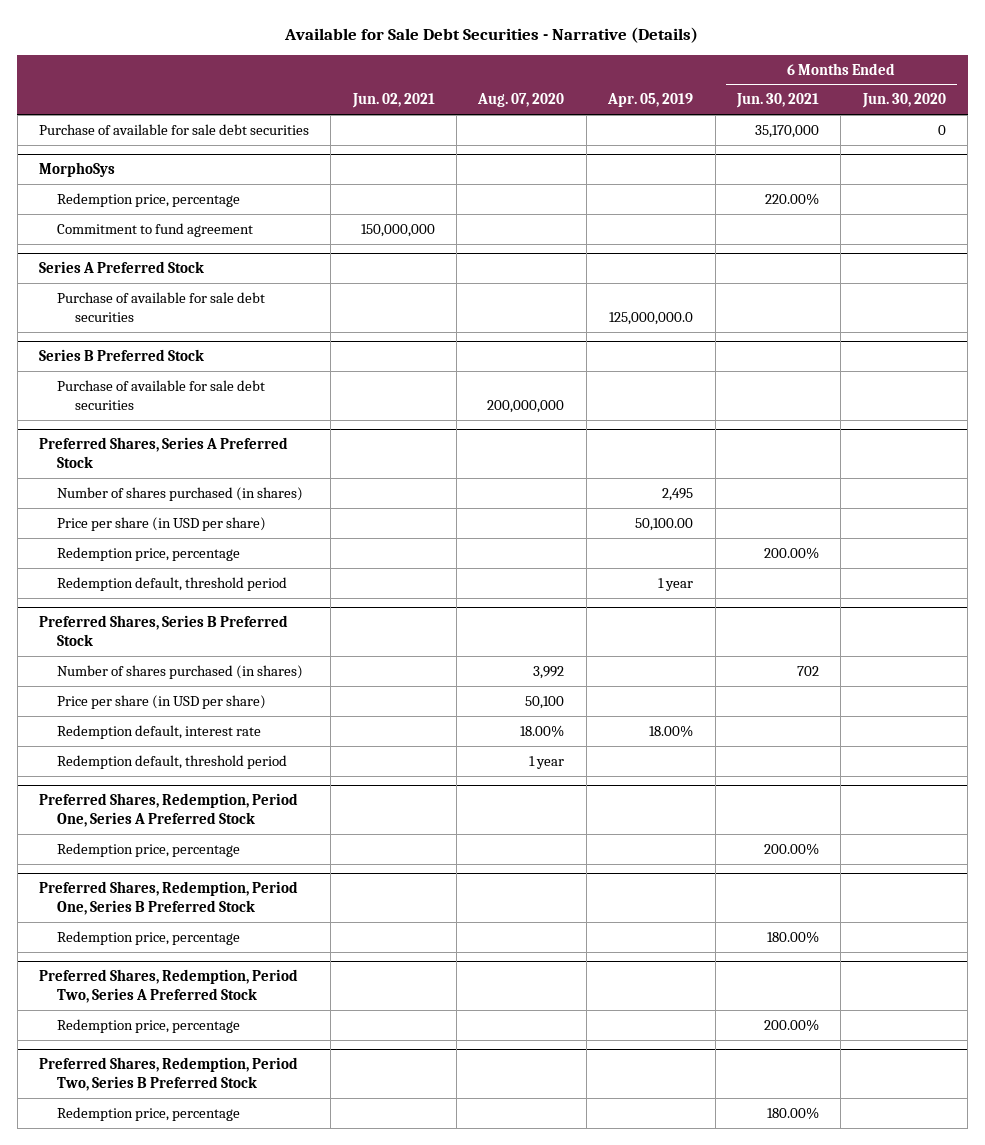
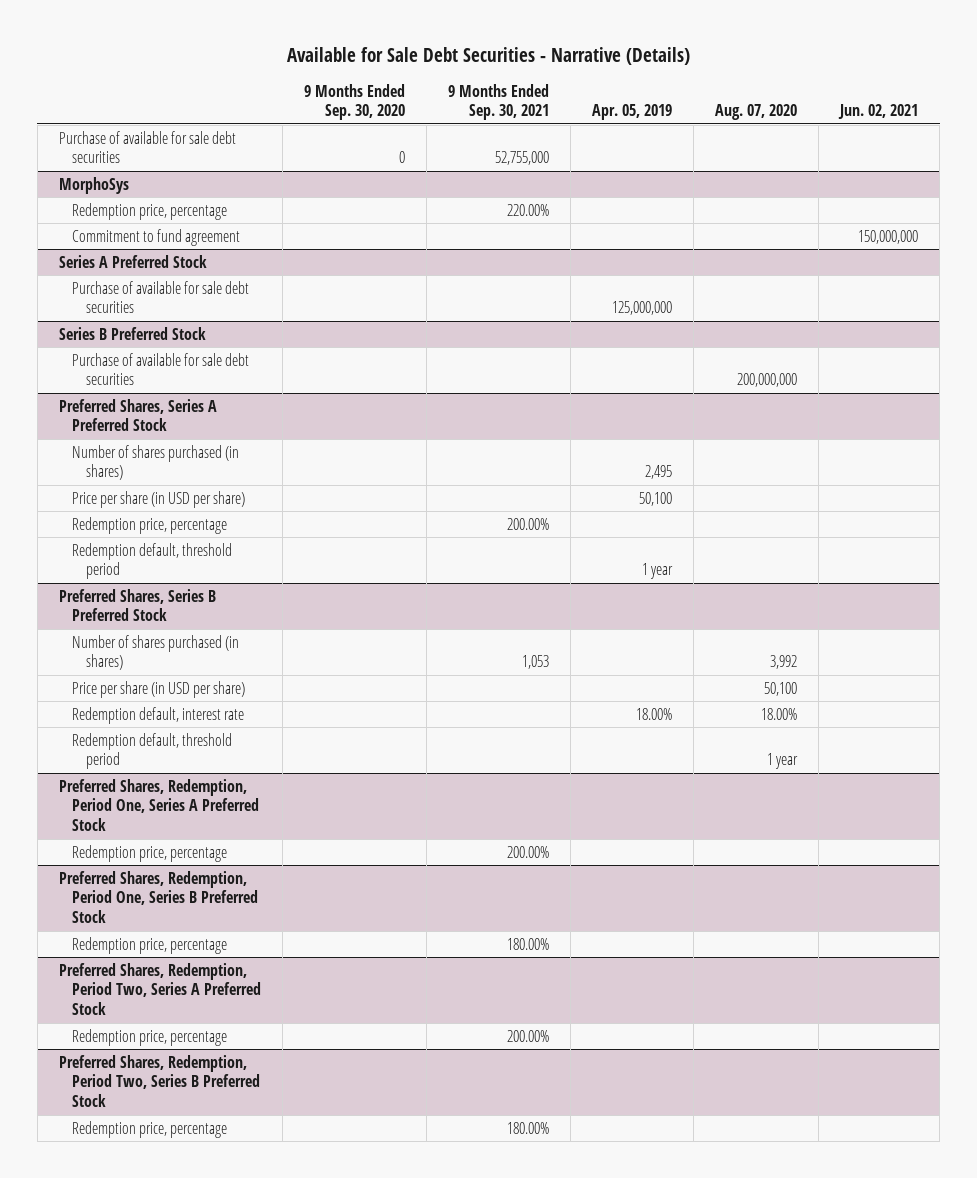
- | Jun. 02, 2021 | Aug. 07, 2020 | Apr. 05, 2019 | 6 Months Ended Jun. 30, 2021 | 6 Months Ended Jun. 30, 2020
+ | 9 Months Ended Sep. 30, 2020 | 9 Months Ended Sep. 30, 2021 | Apr. 05, 2019 | Aug. 07, 2020 | Jun. 02, 2021
@ Series A Preferred Stock
- Purchase of available for sale debt securities | | | 125,000,000.0 | |
+ Purchase of available for sale debt securities | | | 125,000,000 | |
@ Preferred Shares, Series A Preferred Stock
- Price per share (in USD per share) | | | 50,100.00 | |
+ Price per share (in USD per share) | | | 50,100 | |

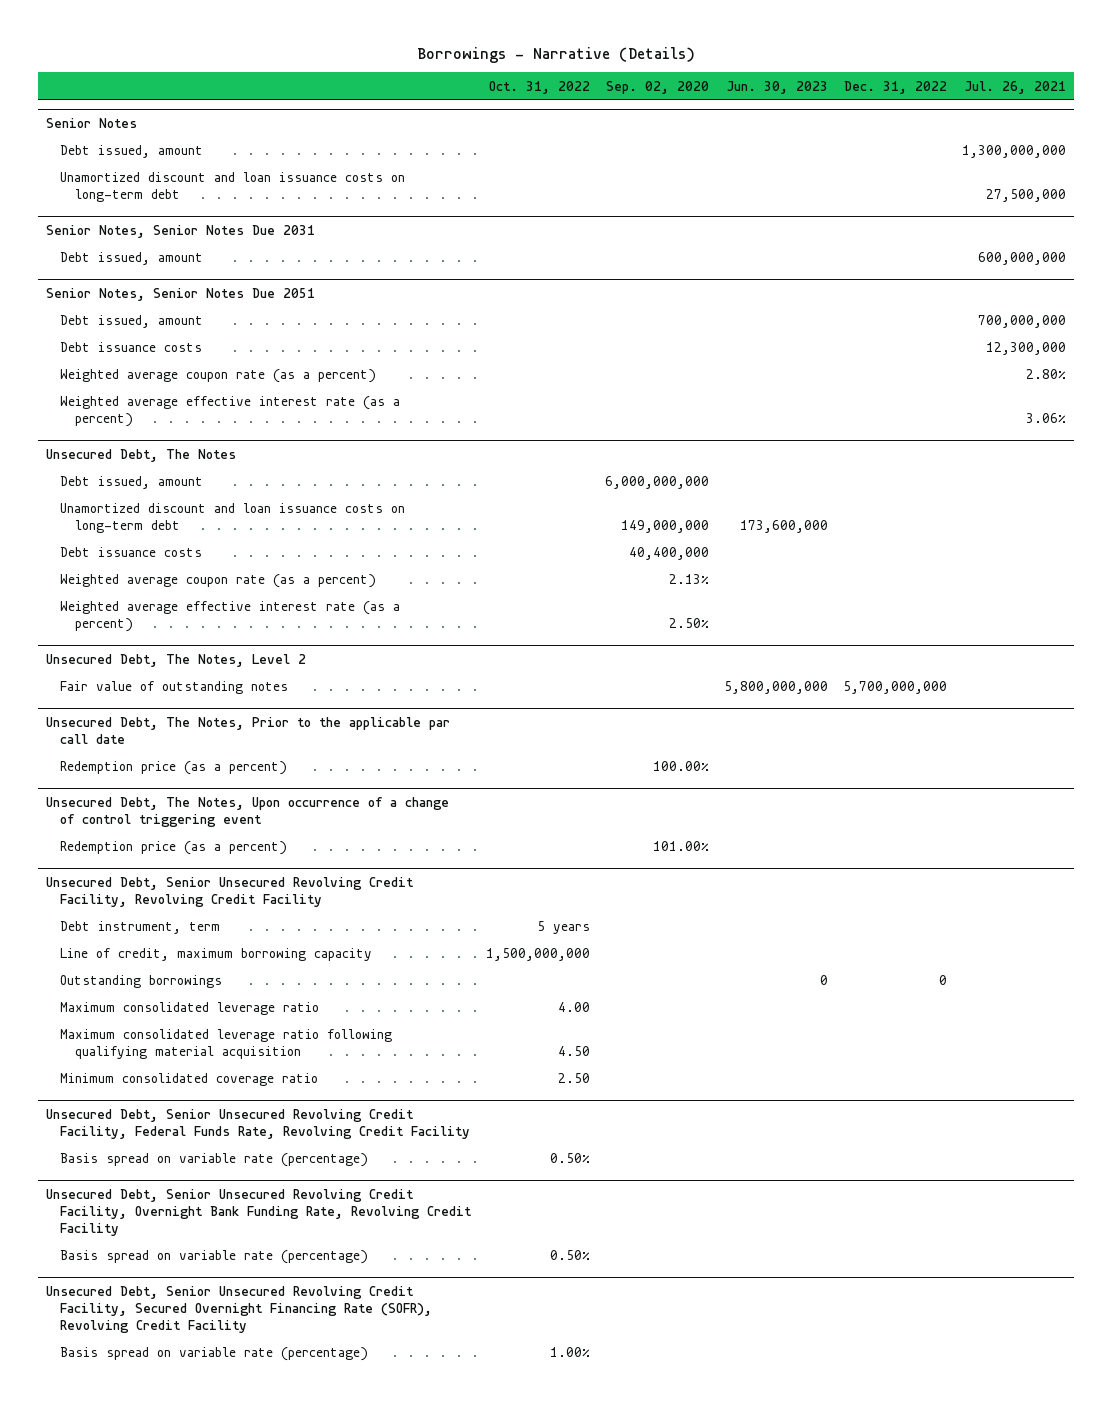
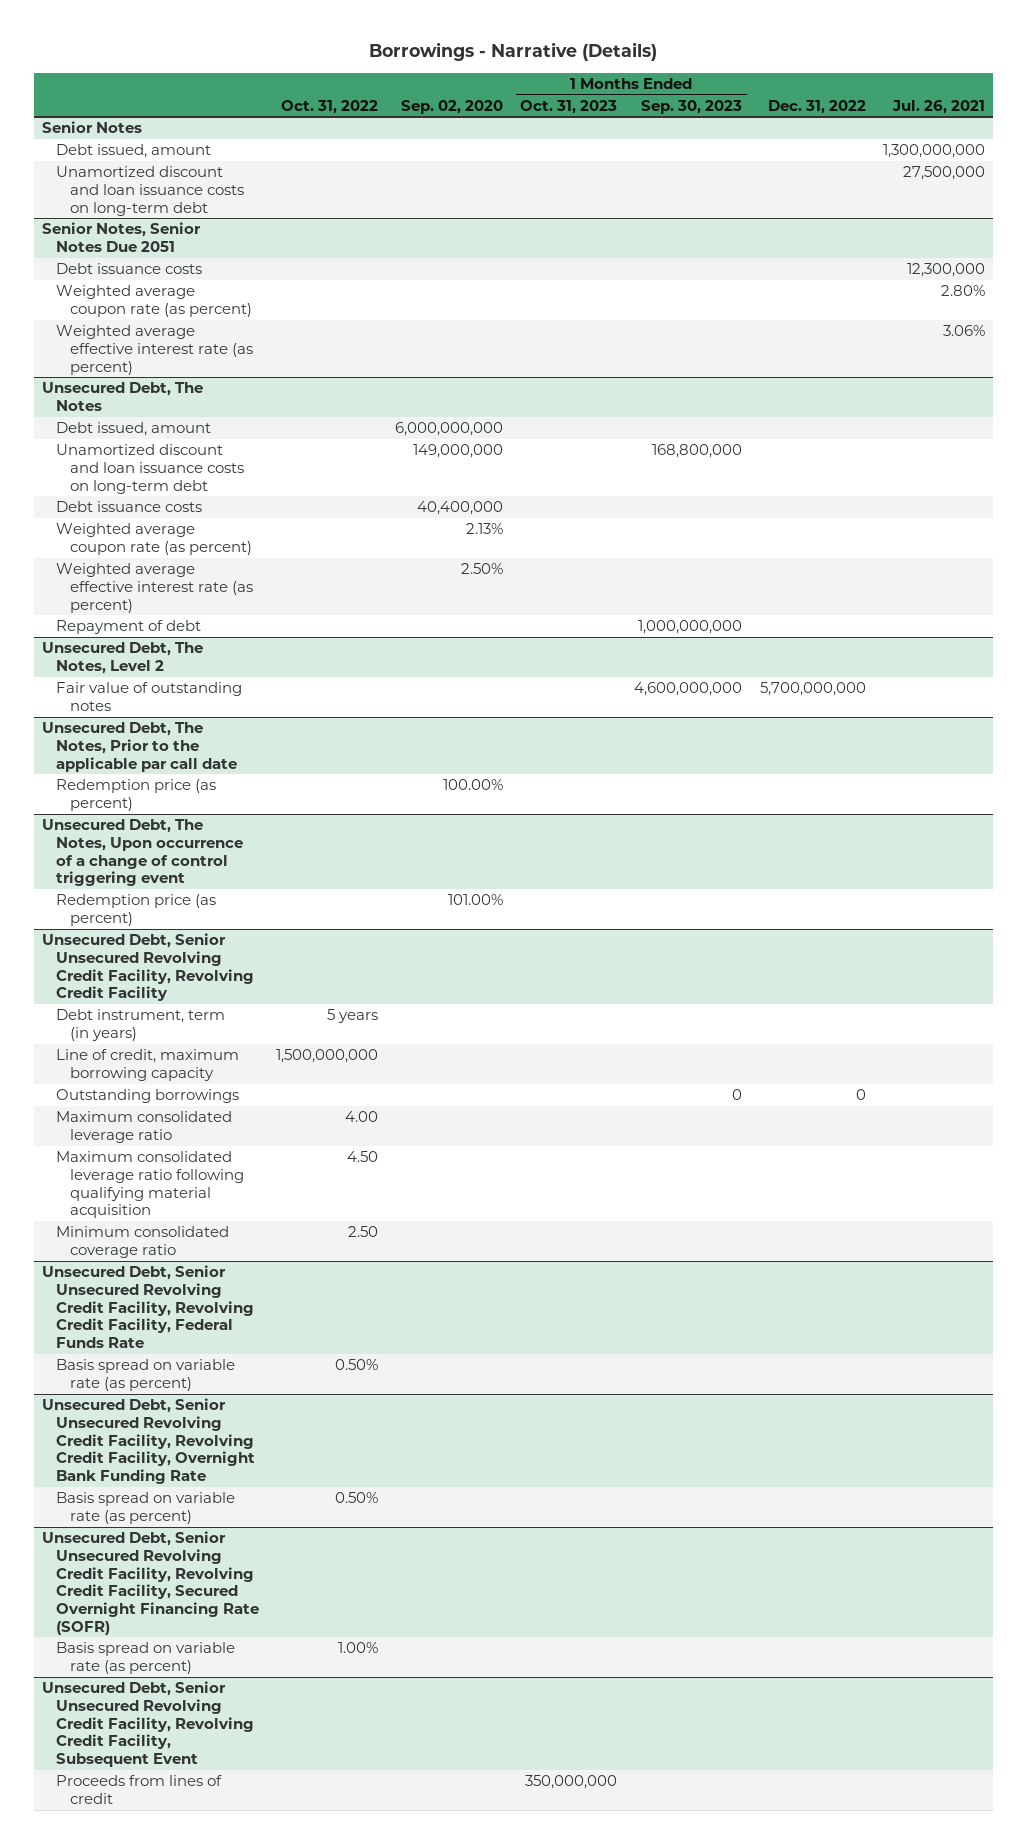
- | Oct. 31, 2022 | Sep. 02, 2020 | Jun. 30, 2023 | Dec. 31, 2022 | Jul. 26, 2021
+ | Oct. 31, 2022 | Sep. 02, 2020 | 1 Months Ended Oct. 31, 2023 | 1 Months Ended Sep. 30, 2023 | Dec. 31, 2022 | Jul. 26, 2021
- Senior Notes, Senior Notes Due 2031
- Debt issued, amount | | | | | 600,000,000
@ Senior Notes, Senior Notes Due 2051
- Debt issued, amount | | | | | 700,000,000
- Weighted average coupon rate (as a percent) | | | | | 2.80%
- Weighted average effective interest rate (as a percent) | | | | | 3.06%
+ Weighted average coupon rate (as percent) | | | | | | 2.80%
+ Weighted average effective interest rate (as percent) | | | | | | 3.06%
@ Unsecured Debt, The Notes
- Weighted average coupon rate (as a percent) | | 2.13% | | |
- Weighted average effective interest rate (as a percent) | | 2.50% | | |
+ Weighted average coupon rate (as percent) | | 2.13% | | | |
+ Weighted average effective interest rate (as percent) | | 2.50% | | | |
+ Repayment of debt | | | | 1,000,000,000 | |
@ Unsecured Debt, The Notes, Prior to the applicable par call date
- Redemption price (as a percent) | | 100.00% | | |
+ Redemption price (as percent) | | 100.00% | | | |
@ Unsecured Debt, The Notes, Upon occurrence of a change of control triggering event
- Redemption price (as a percent) | | 101.00% | | |
+ Redemption price (as percent) | | 101.00% | | | |
@ Unsecured Debt, Senior Unsecured Revolving Credit Facility, Revolving Credit Facility
- Debt instrument, term | 5 years | | | |
+ Debt instrument, term (in years) | 5 years | | | | |
- Unsecured Debt, Senior Unsecured Revolving Credit Facility, Federal Funds Rate, Revolving Credit Facility
- Basis spread on variable rate (percentage) | 0.50% | | | |
- Unsecured Debt, Senior Unsecured Revolving Credit Facility, Overnight Bank Funding Rate, Revolving Credit Facility
- Basis spread on variable rate (percentage) | 0.50% | | | |
- Unsecured Debt, Senior Unsecured Revolving Credit Facility, Secured Overnight Financing Rate (SOFR), Revolving Credit Facility
- Basis spread on variable rate (percentage) | 1.00% | | | |
+ Unsecured Debt, Senior Unsecured Revolving Credit Facility, Revolving Credit Facility, Federal Funds Rate
+ Basis spread on variable rate (as percent) | 0.50% | | | | |
+ Unsecured Debt, Senior Unsecured Revolving Credit Facility, Revolving Credit Facility, Overnight Bank Funding Rate
+ Basis spread on variable rate (as percent) | 0.50% | | | | |
+ Unsecured Debt, Senior Unsecured Revolving Credit Facility, Revolving Credit Facility, Secured Overnight Financing Rate (SOFR)
+ Basis spread on variable rate (as percent) | 1.00% | | | | |
+ Unsecured Debt, Senior Unsecured Revolving Credit Facility, Revolving Credit Facility, Subsequent Event
+ Proceeds from lines of credit | | | 350,000,000 | | |

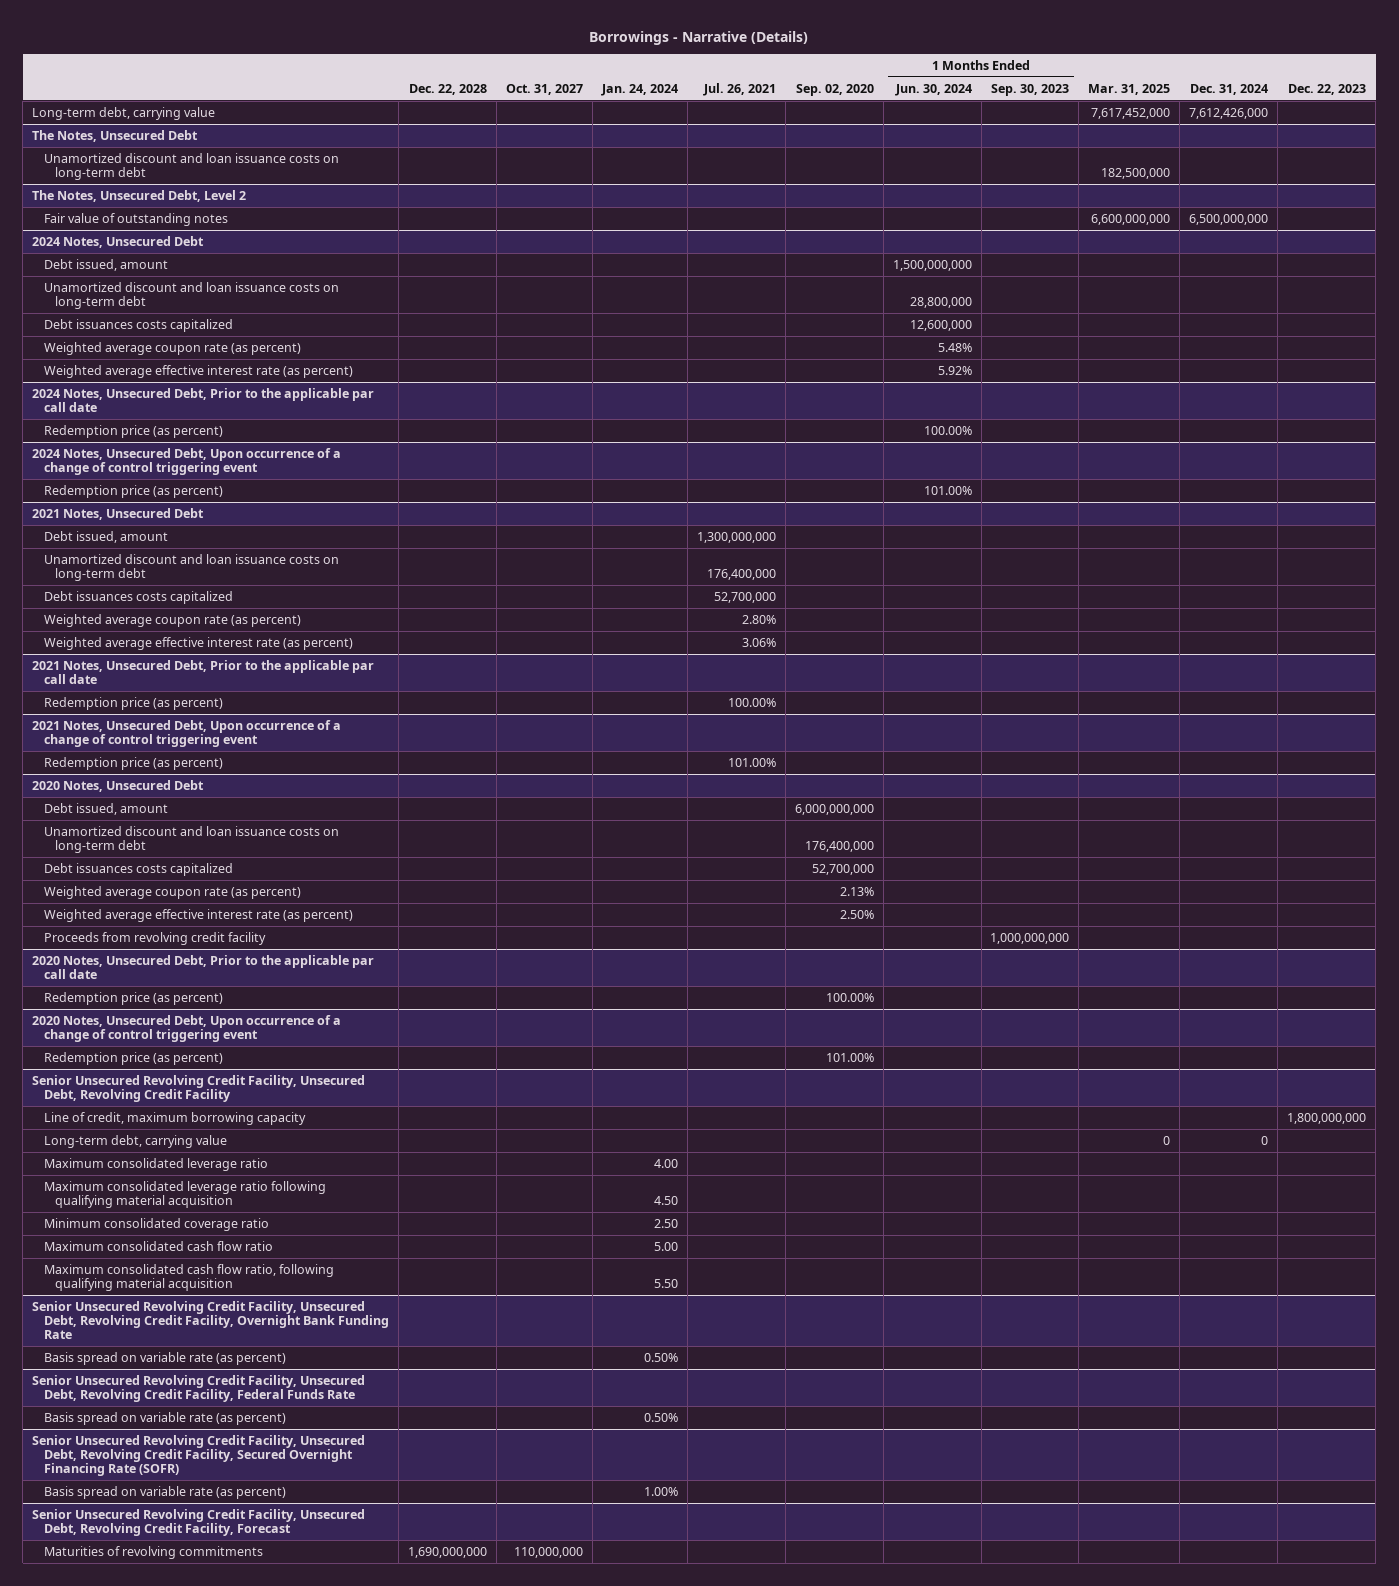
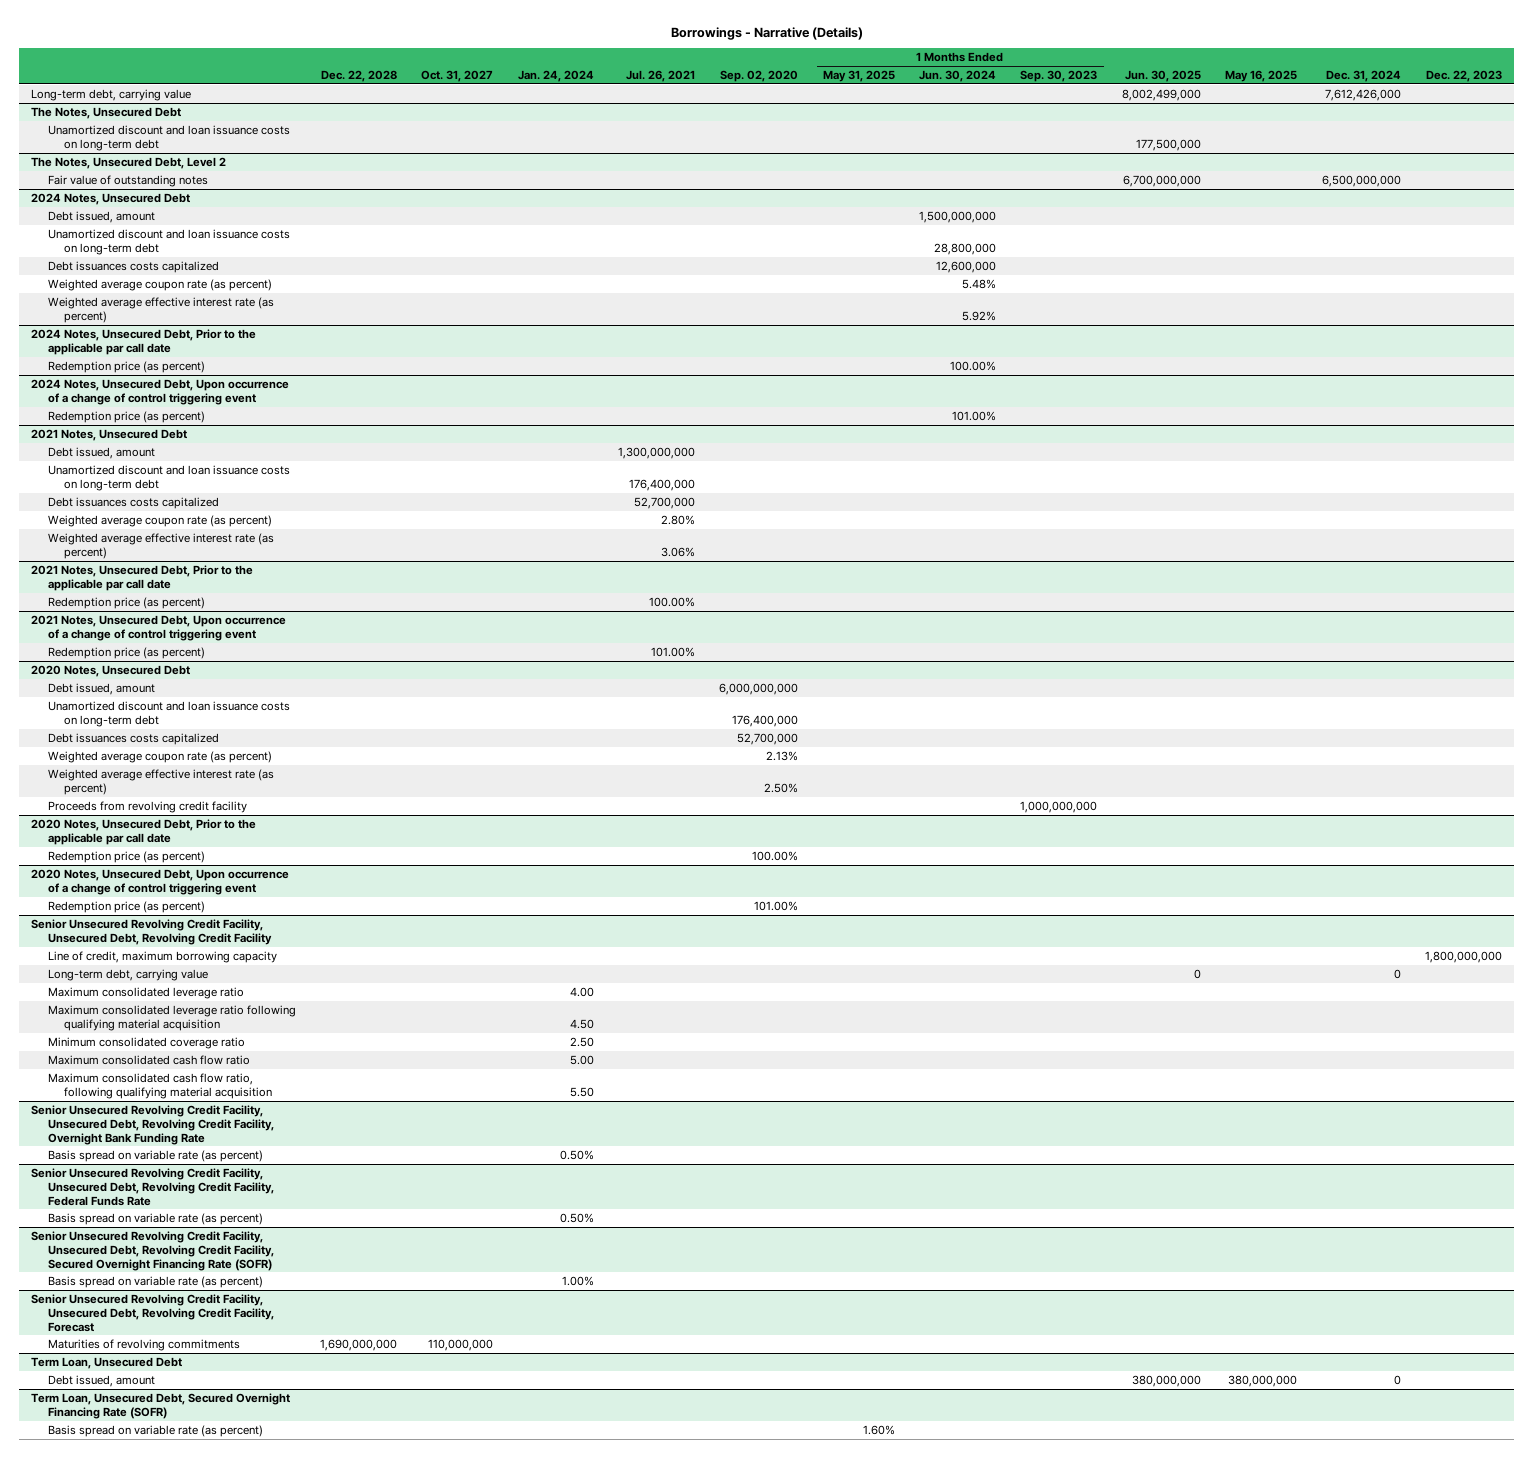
- | Dec. 22, 2028 | Oct. 31, 2027 | Jan. 24, 2024 | Jul. 26, 2021 | Sep. 02, 2020 | 1 Months Ended Jun. 30, 2024 | 1 Months Ended Sep. 30, 2023 | Mar. 31, 2025 | Dec. 31, 2024 | Dec. 22, 2023
+ | Dec. 22, 2028 | Oct. 31, 2027 | Jan. 24, 2024 | Jul. 26, 2021 | Sep. 02, 2020 | 1 Months Ended May 31, 2025 | 1 Months Ended Jun. 30, 2024 | 1 Months Ended Sep. 30, 2023 | Jun. 30, 2025 | May 16, 2025 | Dec. 31, 2024 | Dec. 22, 2023
+ Term Loan, Unsecured Debt
+ Debt issued, amount | | | | | | | | | 380,000,000 | 380,000,000 | 0 |
+ Term Loan, Unsecured Debt, Secured Overnight Financing Rate (SOFR)
+ Basis spread on variable rate (as percent) | | | | | | 1.60% | | | | | |

